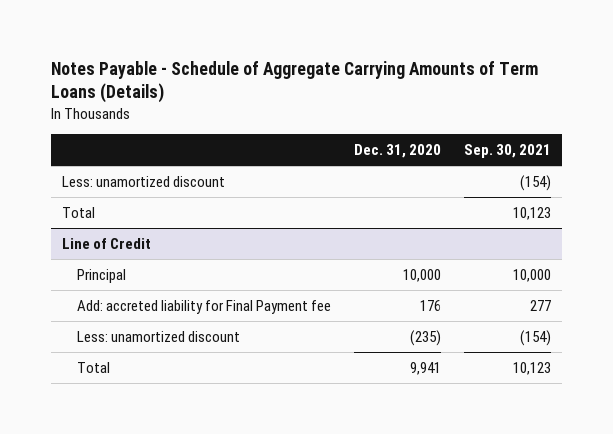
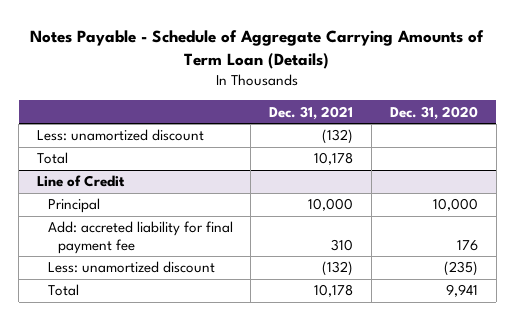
- Notes Payable - Schedule of Aggregate Carrying Amounts of Term Loans (Details)
+ Notes Payable - Schedule of Aggregate Carrying Amounts of Term Loan (Details)
- | Dec. 31, 2020 | Sep. 30, 2021
+ | Dec. 31, 2021 | Dec. 31, 2020
@ Line of Credit
- Add: accreted liability for Final Payment fee | 176 | 277
+ Add: accreted liability for final payment fee | 310 | 176

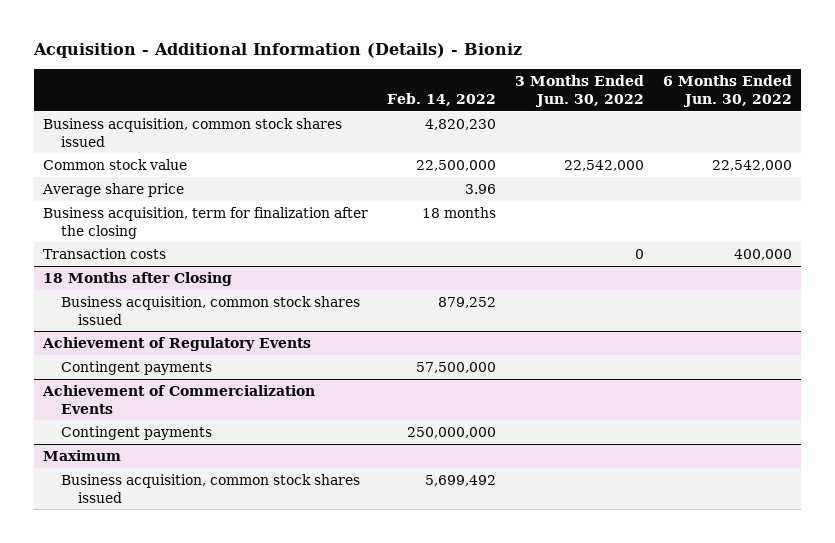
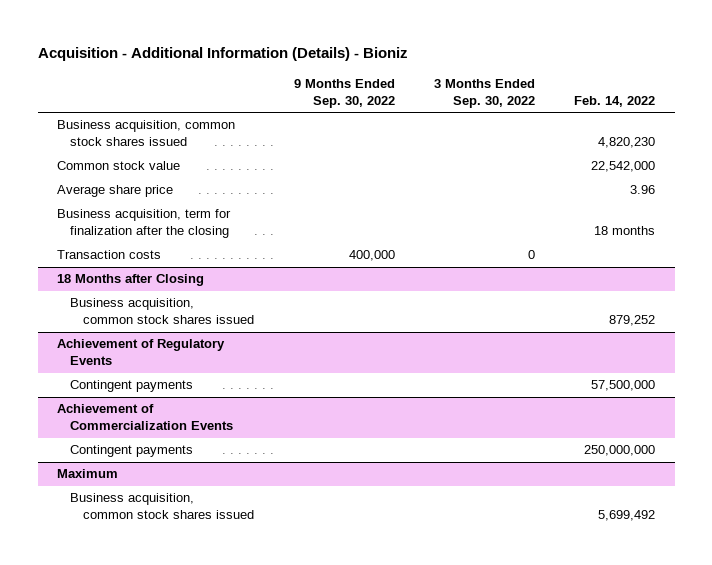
- | Feb. 14, 2022 | 3 Months Ended Jun. 30, 2022 | 6 Months Ended Jun. 30, 2022
+ | 9 Months Ended Sep. 30, 2022 | 3 Months Ended Sep. 30, 2022 | Feb. 14, 2022
- Common stock value | 22,500,000 | 22,542,000 | 22,542,000
+ Common stock value | | | 22,542,000

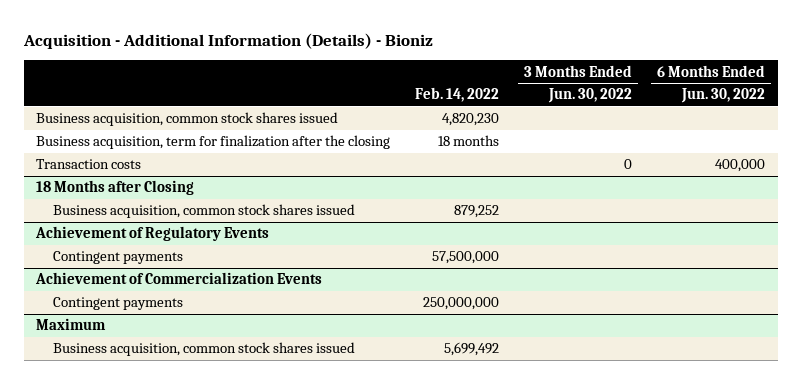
- | 9 Months Ended Sep. 30, 2022 | 3 Months Ended Sep. 30, 2022 | Feb. 14, 2022
+ | Feb. 14, 2022 | 3 Months Ended Jun. 30, 2022 | 6 Months Ended Jun. 30, 2022
- Common stock value | | | 22,542,000
- Average share price | | | 3.96

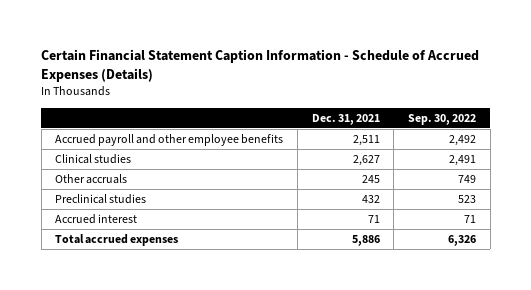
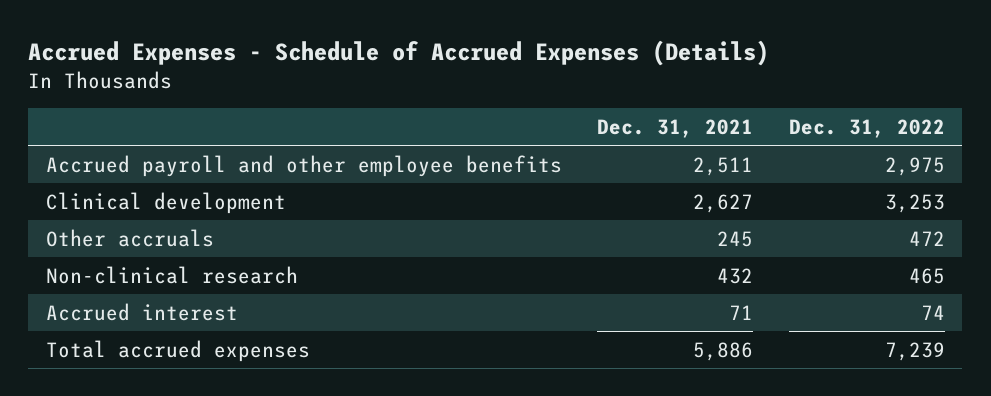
- Certain Financial Statement Caption Information - Schedule of Accrued Expenses (Details)
+ Accrued Expenses - Schedule of Accrued Expenses (Details)
- | Dec. 31, 2021 | Sep. 30, 2022
+ | Dec. 31, 2021 | Dec. 31, 2022
- Clinical studies | 2,627 | 2,491
+ Clinical development | 2,627 | 3,253
- Preclinical studies | 432 | 523
+ Non-clinical research | 432 | 465

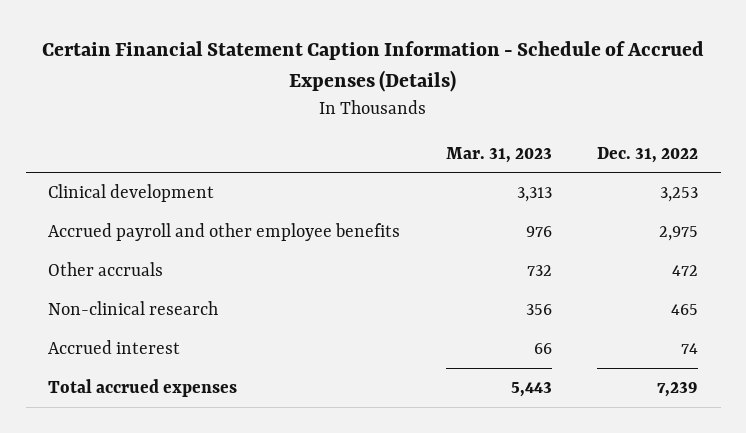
- Accrued Expenses - Schedule of Accrued Expenses (Details)
+ Certain Financial Statement Caption Information - Schedule of Accrued Expenses (Details)
- | Dec. 31, 2021 | Dec. 31, 2022
+ | Mar. 31, 2023 | Dec. 31, 2022
moved down: Accrued payroll and other employee benefits | 976 | 2,975

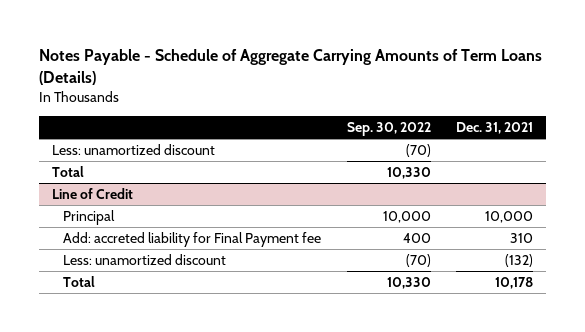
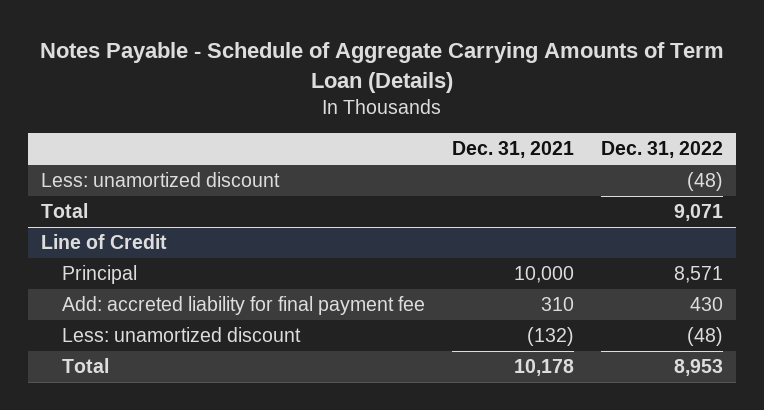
- Notes Payable - Schedule of Aggregate Carrying Amounts of Term Loans (Details)
+ Notes Payable - Schedule of Aggregate Carrying Amounts of Term Loan (Details)
- | Sep. 30, 2022 | Dec. 31, 2021
+ | Dec. 31, 2021 | Dec. 31, 2022
@ Line of Credit
- Add: accreted liability for Final Payment fee | 400 | 310
+ Add: accreted liability for final payment fee | 310 | 430

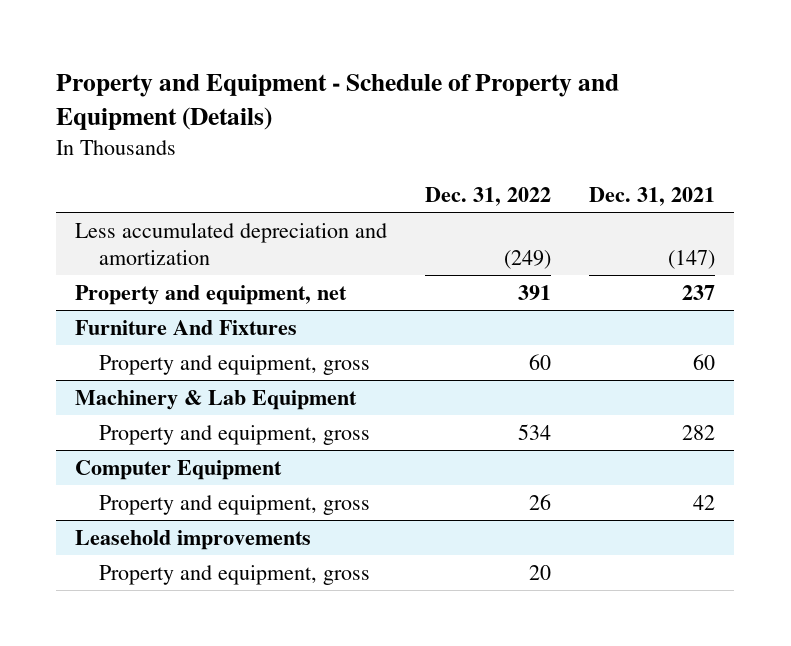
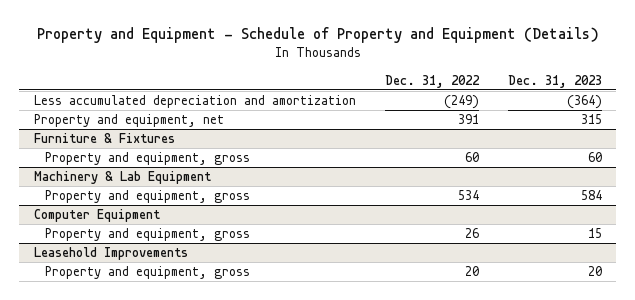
- | Dec. 31, 2022 | Dec. 31, 2021
+ | Dec. 31, 2022 | Dec. 31, 2023
- Furniture And Fixtures
+ Furniture & Fixtures
- Leasehold improvements
+ Leasehold Improvements

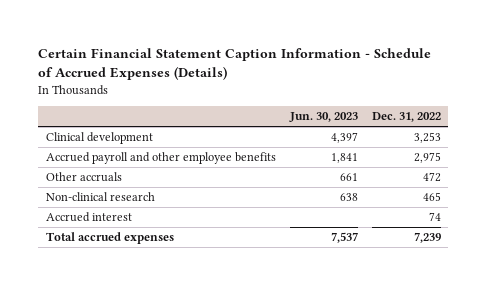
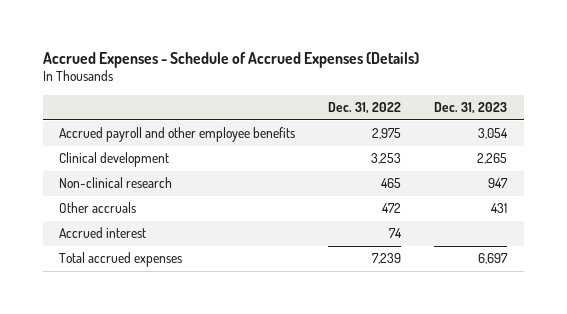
- Certain Financial Statement Caption Information - Schedule of Accrued Expenses (Details)
+ Accrued Expenses - Schedule of Accrued Expenses (Details)
- | Jun. 30, 2023 | Dec. 31, 2022
+ | Dec. 31, 2022 | Dec. 31, 2023
moved down: Clinical development | 3,253 | 2,265
moved down: Other accruals | 472 | 431

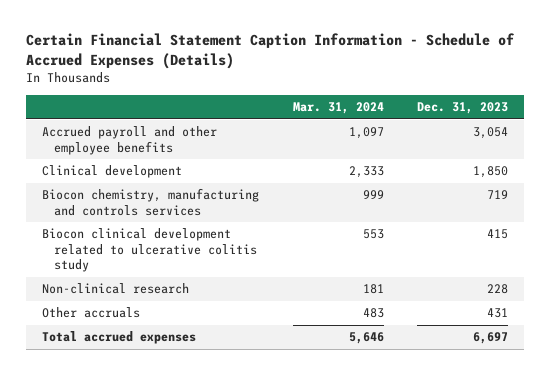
- Accrued Expenses - Schedule of Accrued Expenses (Details)
+ Certain Financial Statement Caption Information - Schedule of Accrued Expenses (Details)
- | Dec. 31, 2022 | Dec. 31, 2023
+ | Mar. 31, 2024 | Dec. 31, 2023
- Clinical development | 3,253 | 2,265
- Non-clinical research | 465 | 947
+ Clinical development | 2,333 | 1,850
+ Biocon chemistry, manufacturing and controls services | 999 | 719
+ Biocon clinical development related to ulcerative colitis study | 553 | 415
+ Non-clinical research | 181 | 228
- Accrued interest | 74 |

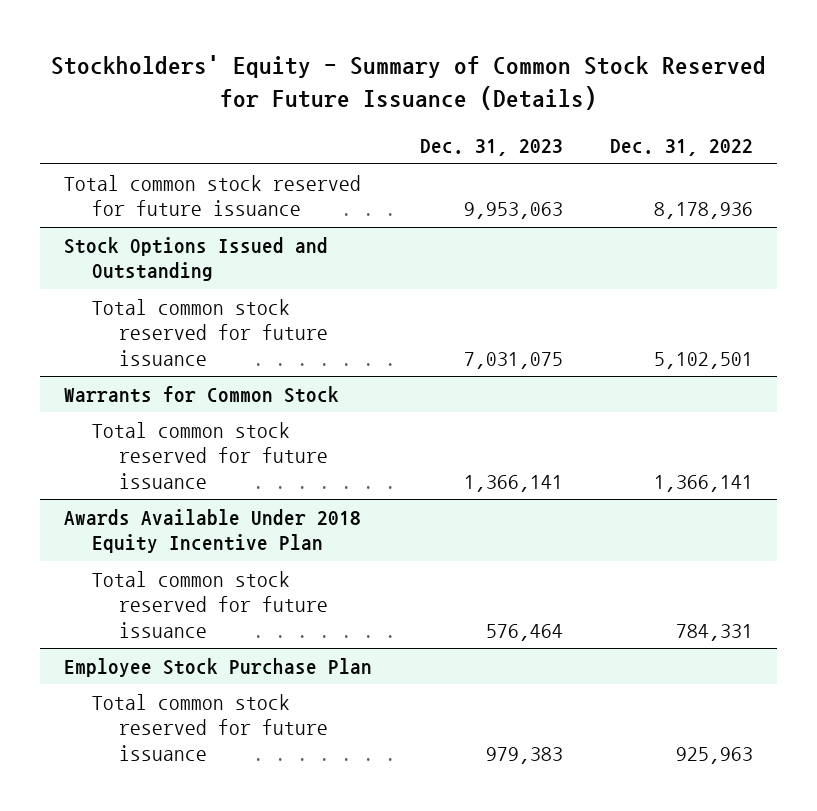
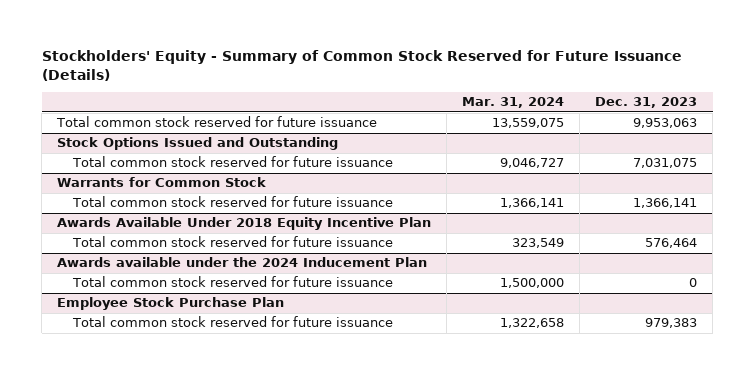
- | Dec. 31, 2023 | Dec. 31, 2022
+ | Mar. 31, 2024 | Dec. 31, 2023
+ Awards available under the 2024 Inducement Plan
+ Total common stock reserved for future issuance | 1,500,000 | 0

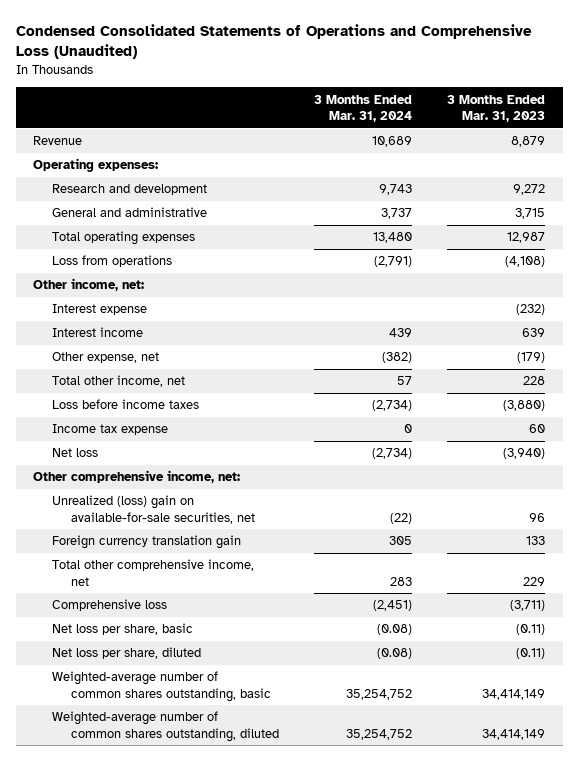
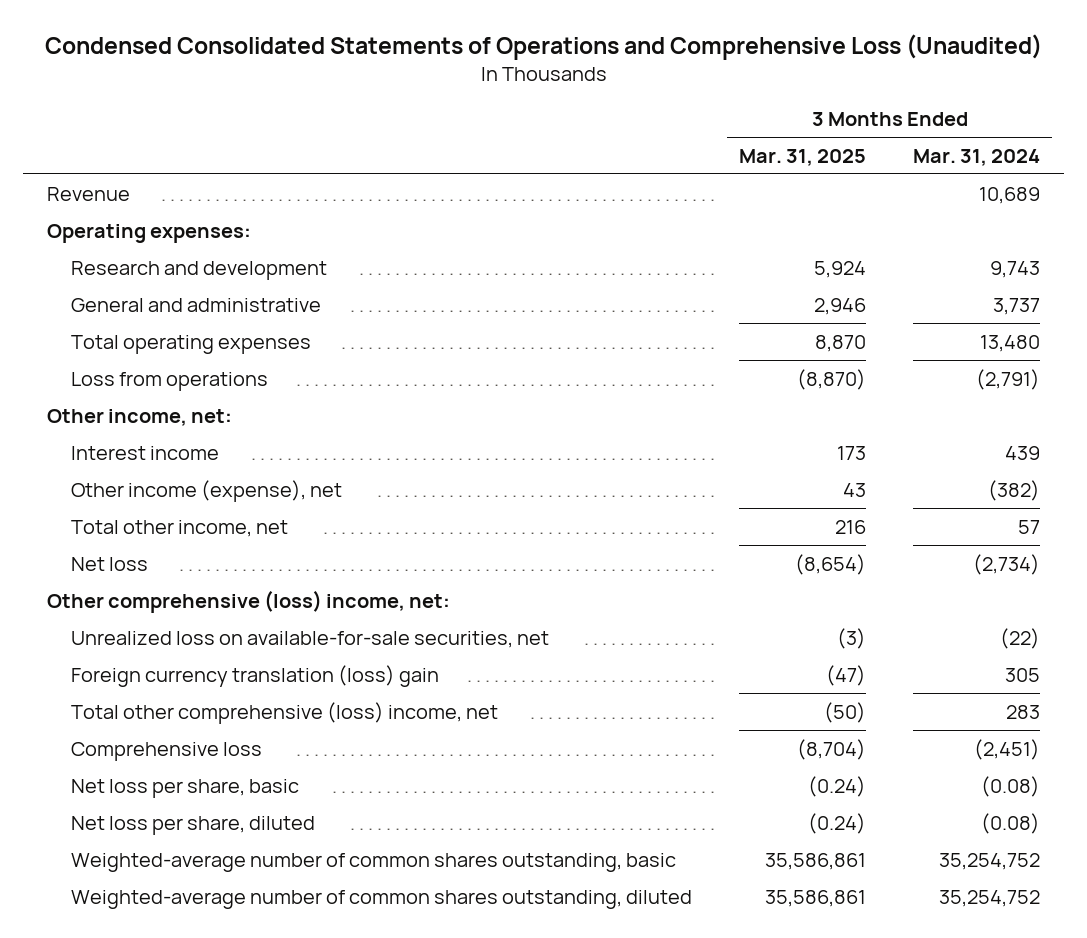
- | 3 Months Ended Mar. 31, 2024 | 3 Months Ended Mar. 31, 2023
+ | 3 Months Ended Mar. 31, 2025 | 3 Months Ended Mar. 31, 2024
- Interest expense | | (232)
- Other expense, net | (382) | (179)
+ Other income (expense), net | 43 | (382)
- Loss before income taxes | (2,734) | (3,880)
- Income tax expense | 0 | 60
- Other comprehensive income, net:
- Unrealized (loss) gain on available-for-sale securities, net | (22) | 96
- Foreign currency translation gain | 305 | 133
- Total other comprehensive income, net | 283 | 229
+ Other comprehensive (loss) income, net:
+ Unrealized loss on available-for-sale securities, net | (3) | (22)
+ Foreign currency translation (loss) gain | (47) | 305
+ Total other comprehensive (loss) income, net | (50) | 283

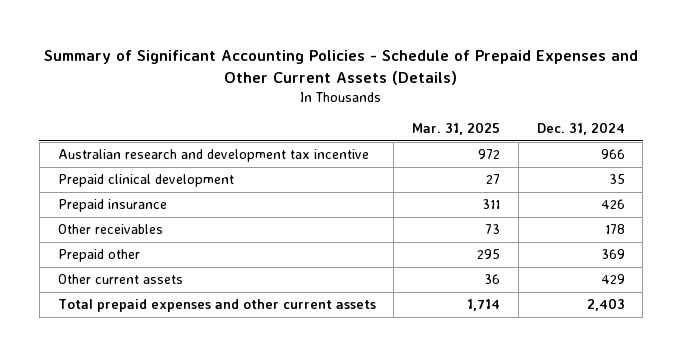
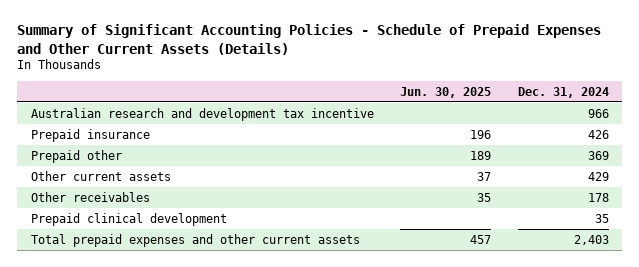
- | Mar. 31, 2025 | Dec. 31, 2024
+ | Jun. 30, 2025 | Dec. 31, 2024
moved down: Other receivables | 35 | 178
moved down: Prepaid clinical development | | 35

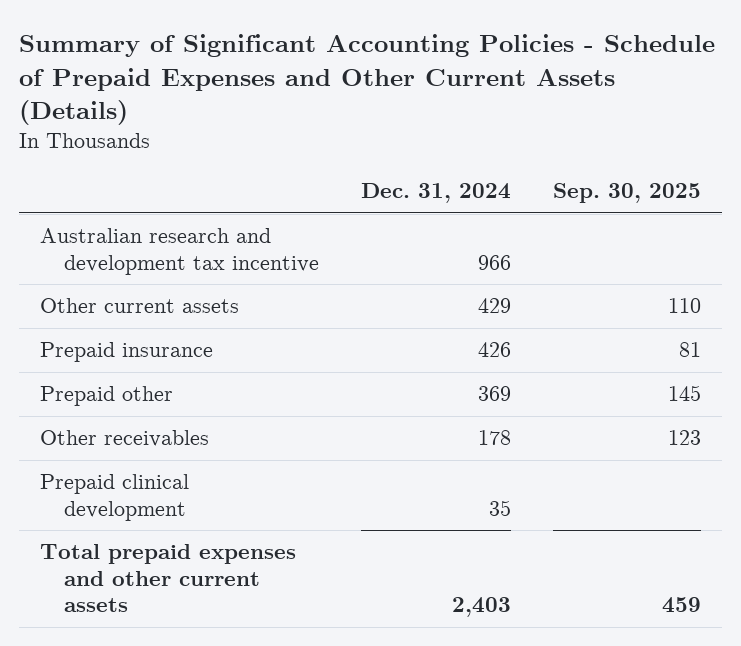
- | Jun. 30, 2025 | Dec. 31, 2024
+ | Dec. 31, 2024 | Sep. 30, 2025
moved up: Other current assets | 429 | 110

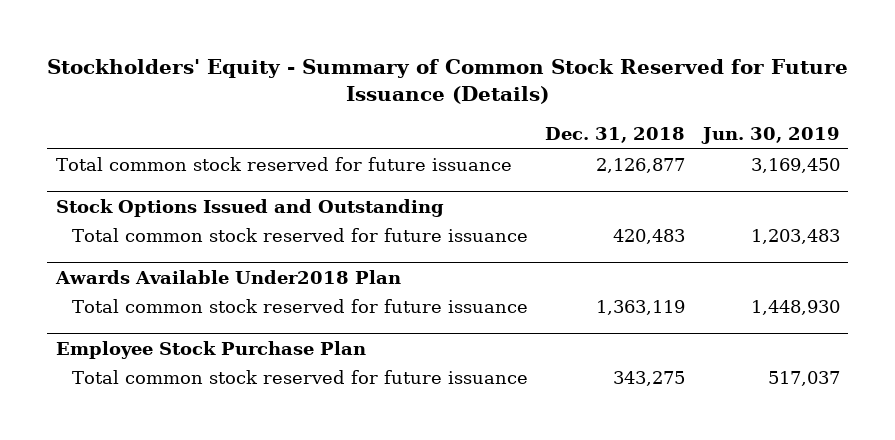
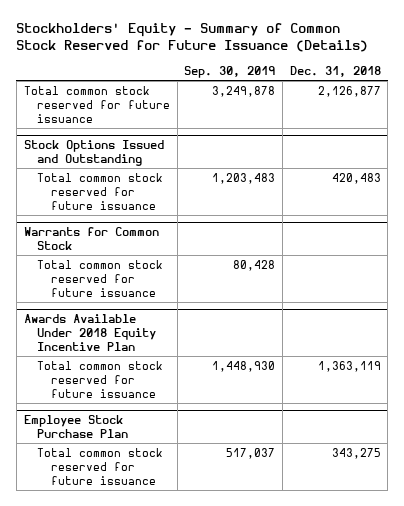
- | Dec. 31, 2018 | Jun. 30, 2019
+ | Sep. 30, 2019 | Dec. 31, 2018
- Awards Available Under2018 Plan
+ Warrants for Common Stock
+ Total common stock reserved for future issuance | 80,428 |
+ Awards Available Under 2018 Equity Incentive Plan

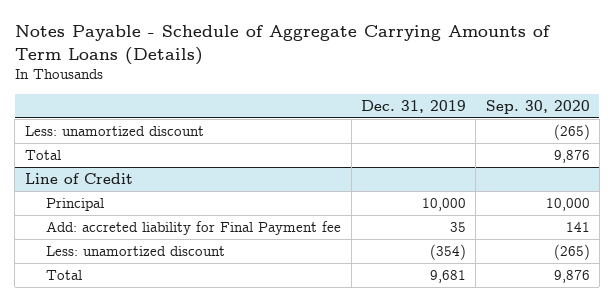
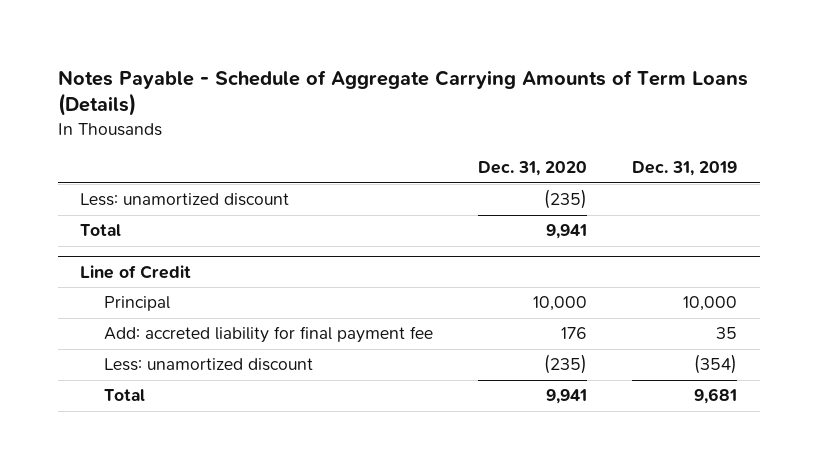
- | Dec. 31, 2019 | Sep. 30, 2020
+ | Dec. 31, 2020 | Dec. 31, 2019
@ Line of Credit
- Add: accreted liability for Final Payment fee | 35 | 141
+ Add: accreted liability for final payment fee | 176 | 35

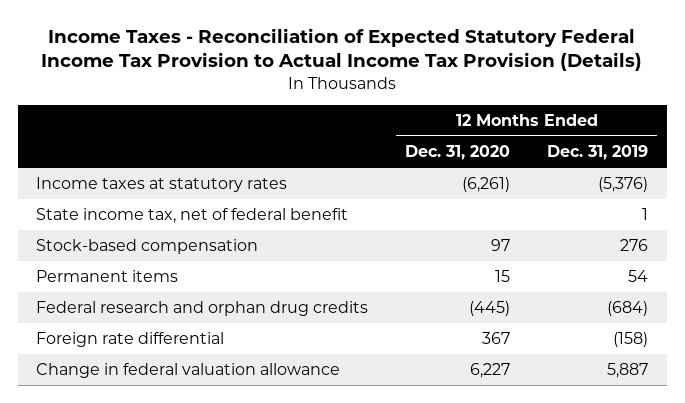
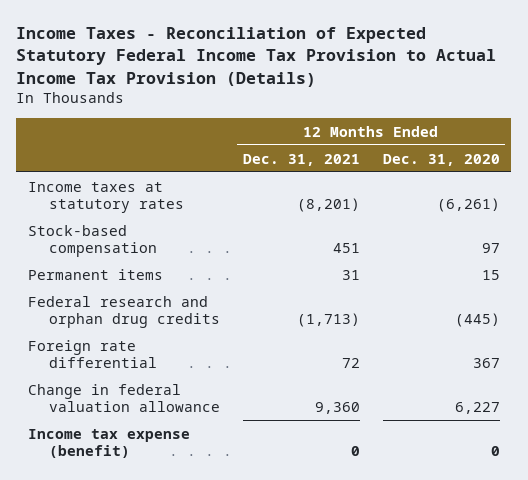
- | 12 Months Ended Dec. 31, 2020 | 12 Months Ended Dec. 31, 2019
+ | 12 Months Ended Dec. 31, 2021 | 12 Months Ended Dec. 31, 2020
- State income tax, net of federal benefit | | 1
+ Income tax expense (benefit) | 0 | 0

